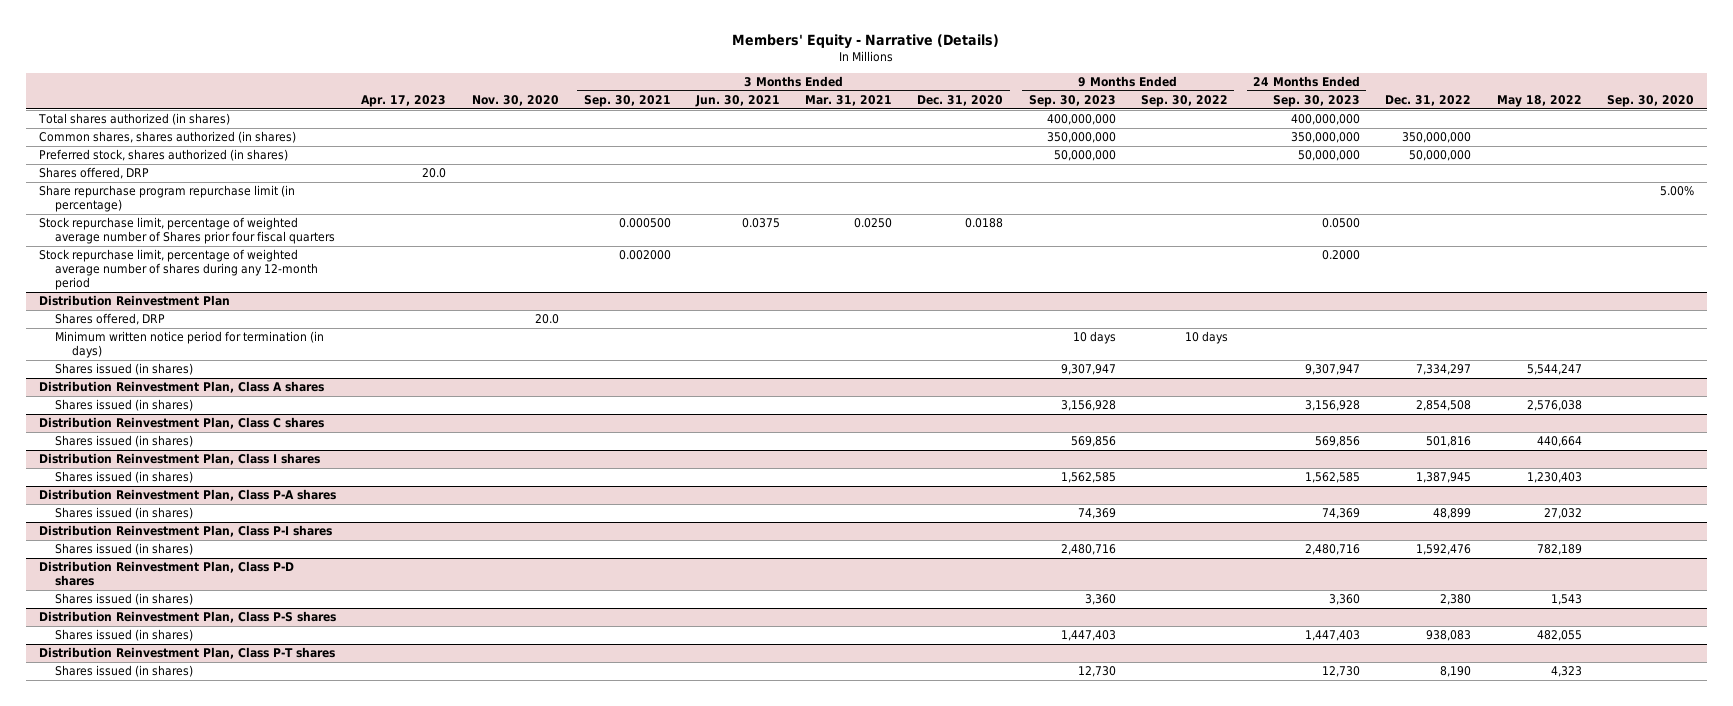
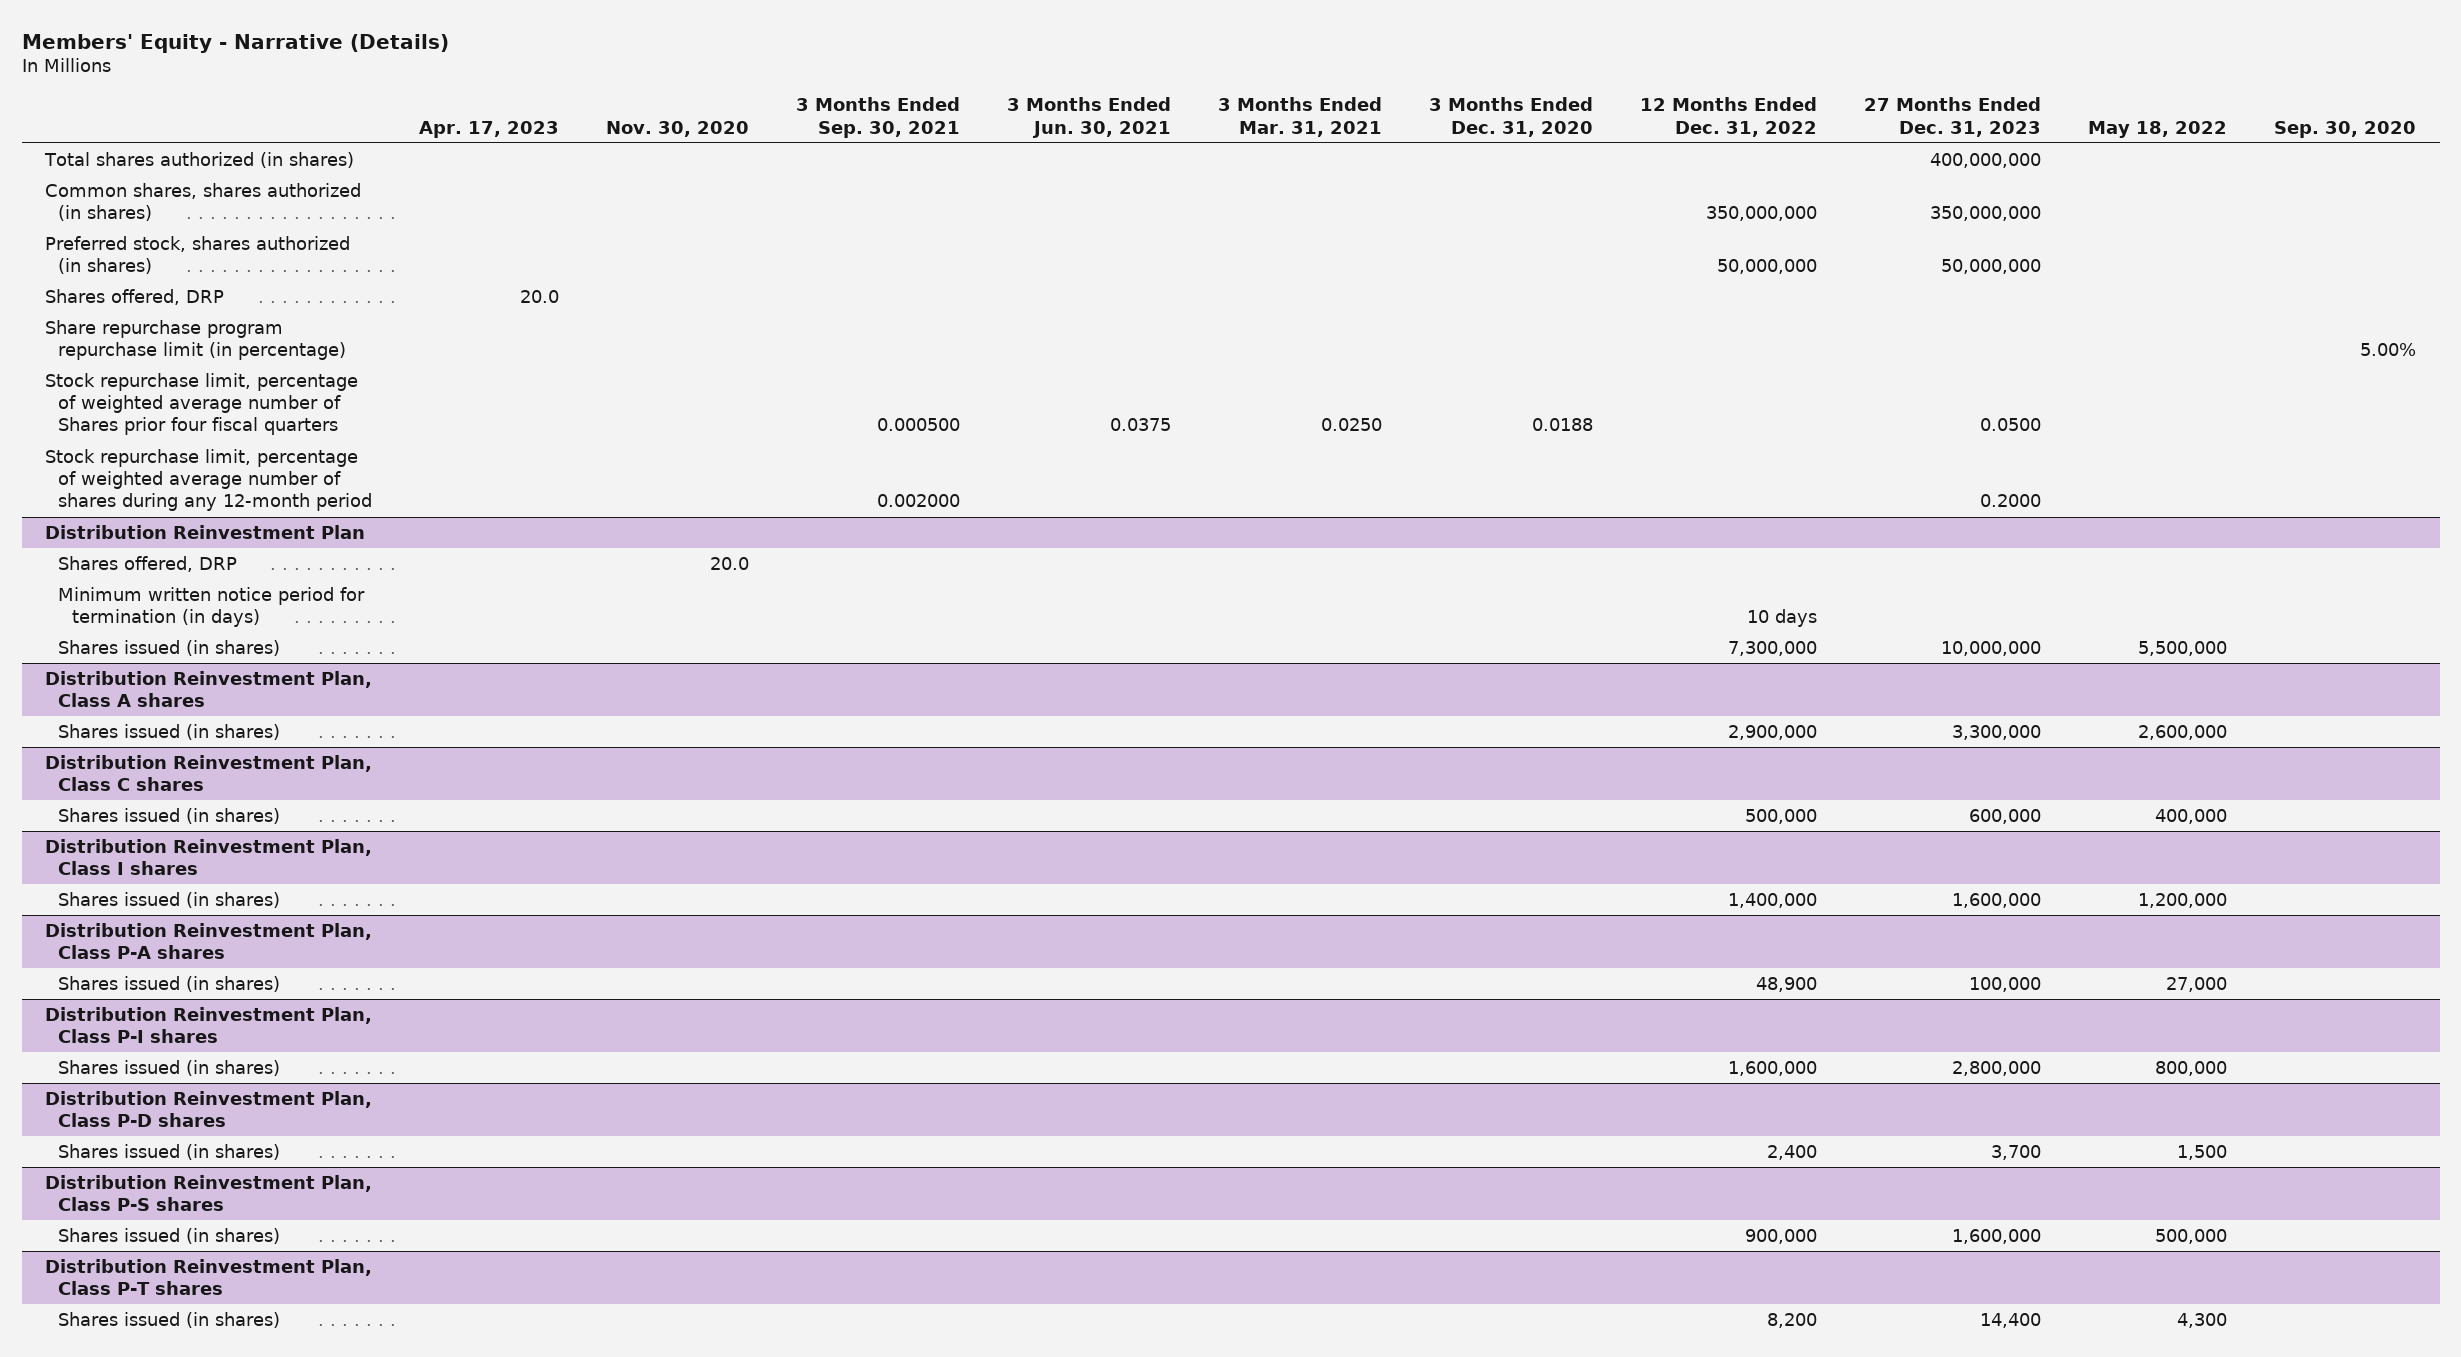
- | Apr. 17, 2023 | Nov. 30, 2020 | 3 Months Ended Sep. 30, 2021 | 3 Months Ended Jun. 30, 2021 | 3 Months Ended Mar. 31, 2021 | 3 Months Ended Dec. 31, 2020 | 9 Months Ended Sep. 30, 2023 | 9 Months Ended Sep. 30, 2022 | 24 Months Ended Sep. 30, 2023 | Dec. 31, 2022 | May 18, 2022 | Sep. 30, 2020
+ | Apr. 17, 2023 | Nov. 30, 2020 | 3 Months Ended Sep. 30, 2021 | 3 Months Ended Jun. 30, 2021 | 3 Months Ended Mar. 31, 2021 | 3 Months Ended Dec. 31, 2020 | 12 Months Ended Dec. 31, 2022 | 27 Months Ended Dec. 31, 2023 | May 18, 2022 | Sep. 30, 2020
@ Distribution Reinvestment Plan
- Shares issued (in shares) | | | | | | | 9,307,947 | | 9,307,947 | 7,334,297 | 5,544,247 |
+ Shares issued (in shares) | | | | | | | 7,300,000 | 10,000,000 | 5,500,000 |
@ Distribution Reinvestment Plan, Class A shares
- Shares issued (in shares) | | | | | | | 3,156,928 | | 3,156,928 | 2,854,508 | 2,576,038 |
+ Shares issued (in shares) | | | | | | | 2,900,000 | 3,300,000 | 2,600,000 |
@ Distribution Reinvestment Plan, Class C shares
- Shares issued (in shares) | | | | | | | 569,856 | | 569,856 | 501,816 | 440,664 |
+ Shares issued (in shares) | | | | | | | 500,000 | 600,000 | 400,000 |
@ Distribution Reinvestment Plan, Class I shares
- Shares issued (in shares) | | | | | | | 1,562,585 | | 1,562,585 | 1,387,945 | 1,230,403 |
+ Shares issued (in shares) | | | | | | | 1,400,000 | 1,600,000 | 1,200,000 |
@ Distribution Reinvestment Plan, Class P-A shares
- Shares issued (in shares) | | | | | | | 74,369 | | 74,369 | 48,899 | 27,032 |
+ Shares issued (in shares) | | | | | | | 48,900 | 100,000 | 27,000 |
@ Distribution Reinvestment Plan, Class P-I shares
- Shares issued (in shares) | | | | | | | 2,480,716 | | 2,480,716 | 1,592,476 | 782,189 |
+ Shares issued (in shares) | | | | | | | 1,600,000 | 2,800,000 | 800,000 |
@ Distribution Reinvestment Plan, Class P-D shares
- Shares issued (in shares) | | | | | | | 3,360 | | 3,360 | 2,380 | 1,543 |
+ Shares issued (in shares) | | | | | | | 2,400 | 3,700 | 1,500 |
@ Distribution Reinvestment Plan, Class P-S shares
- Shares issued (in shares) | | | | | | | 1,447,403 | | 1,447,403 | 938,083 | 482,055 |
+ Shares issued (in shares) | | | | | | | 900,000 | 1,600,000 | 500,000 |
@ Distribution Reinvestment Plan, Class P-T shares
- Shares issued (in shares) | | | | | | | 12,730 | | 12,730 | 8,190 | 4,323 |
+ Shares issued (in shares) | | | | | | | 8,200 | 14,400 | 4,300 |

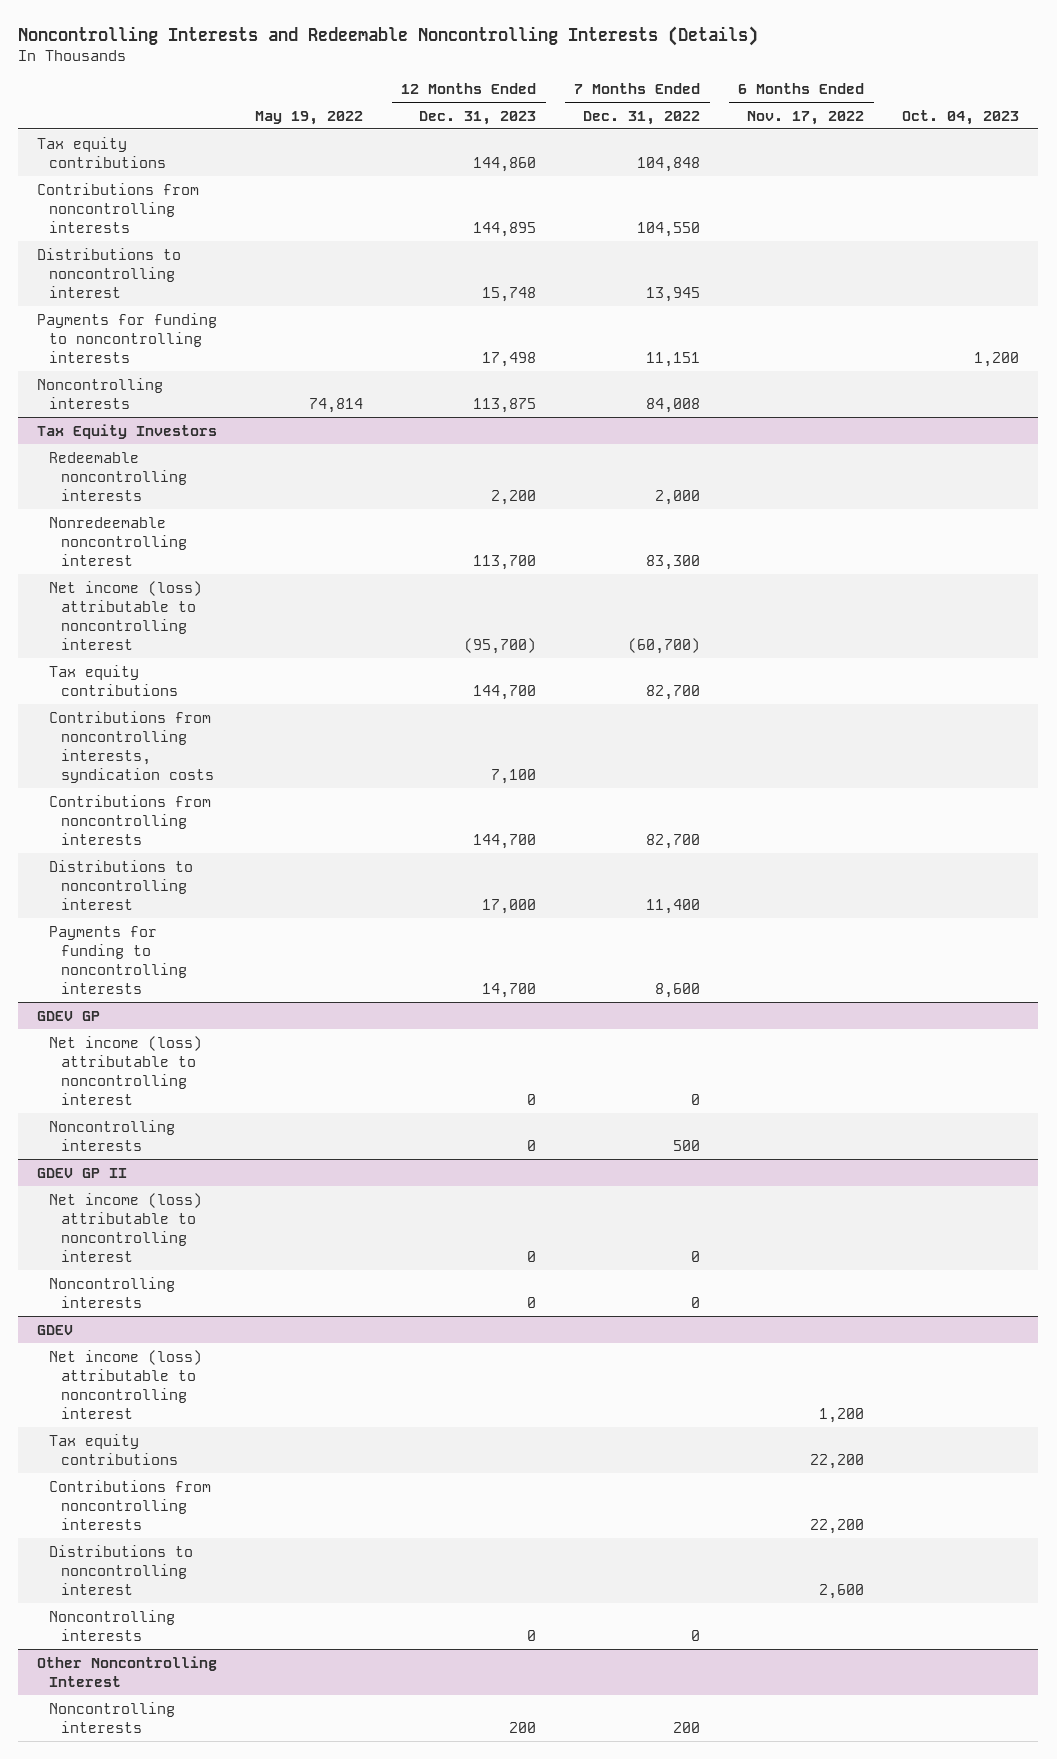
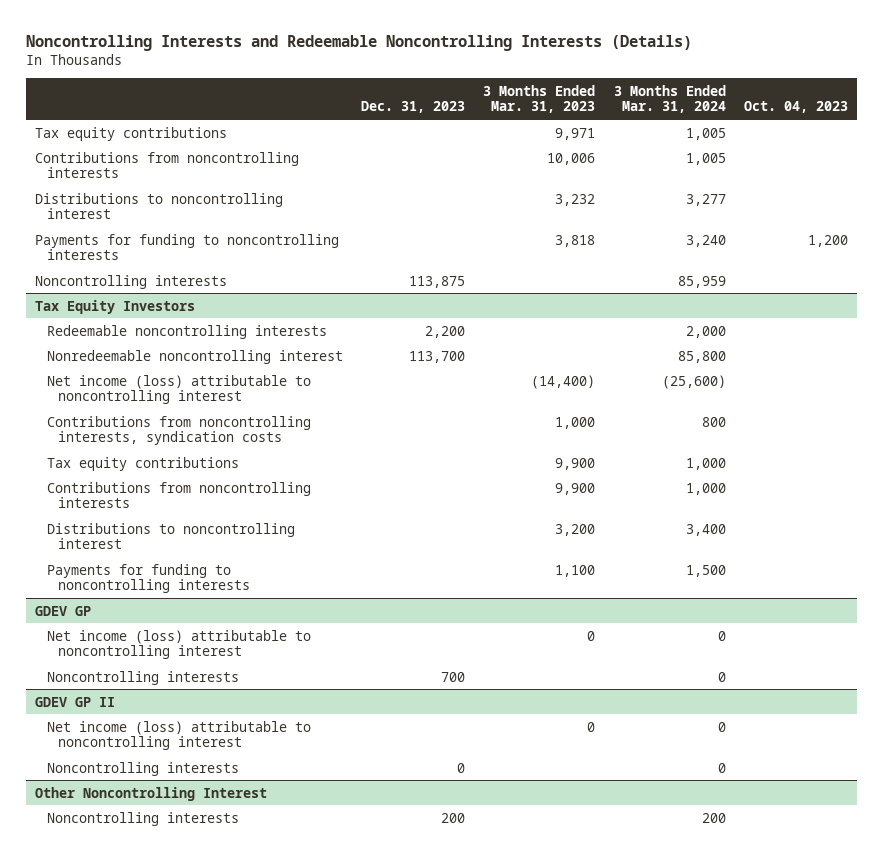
- | May 19, 2022 | 12 Months Ended Dec. 31, 2023 | 7 Months Ended Dec. 31, 2022 | 6 Months Ended Nov. 17, 2022 | Oct. 04, 2023
+ | Dec. 31, 2023 | 3 Months Ended Mar. 31, 2023 | 3 Months Ended Mar. 31, 2024 | Oct. 04, 2023
@ Tax Equity Investors
moved down: Tax equity contributions | | 9,900 | 1,000 |
- GDEV
- Net income (loss) attributable to noncontrolling interest | | | | 1,200 |
- Tax equity contributions | | | | 22,200 |
- Contributions from noncontrolling interests | | | | 22,200 |
- Distributions to noncontrolling interest | | | | 2,600 |
- Noncontrolling interests | | 0 | 0 | |

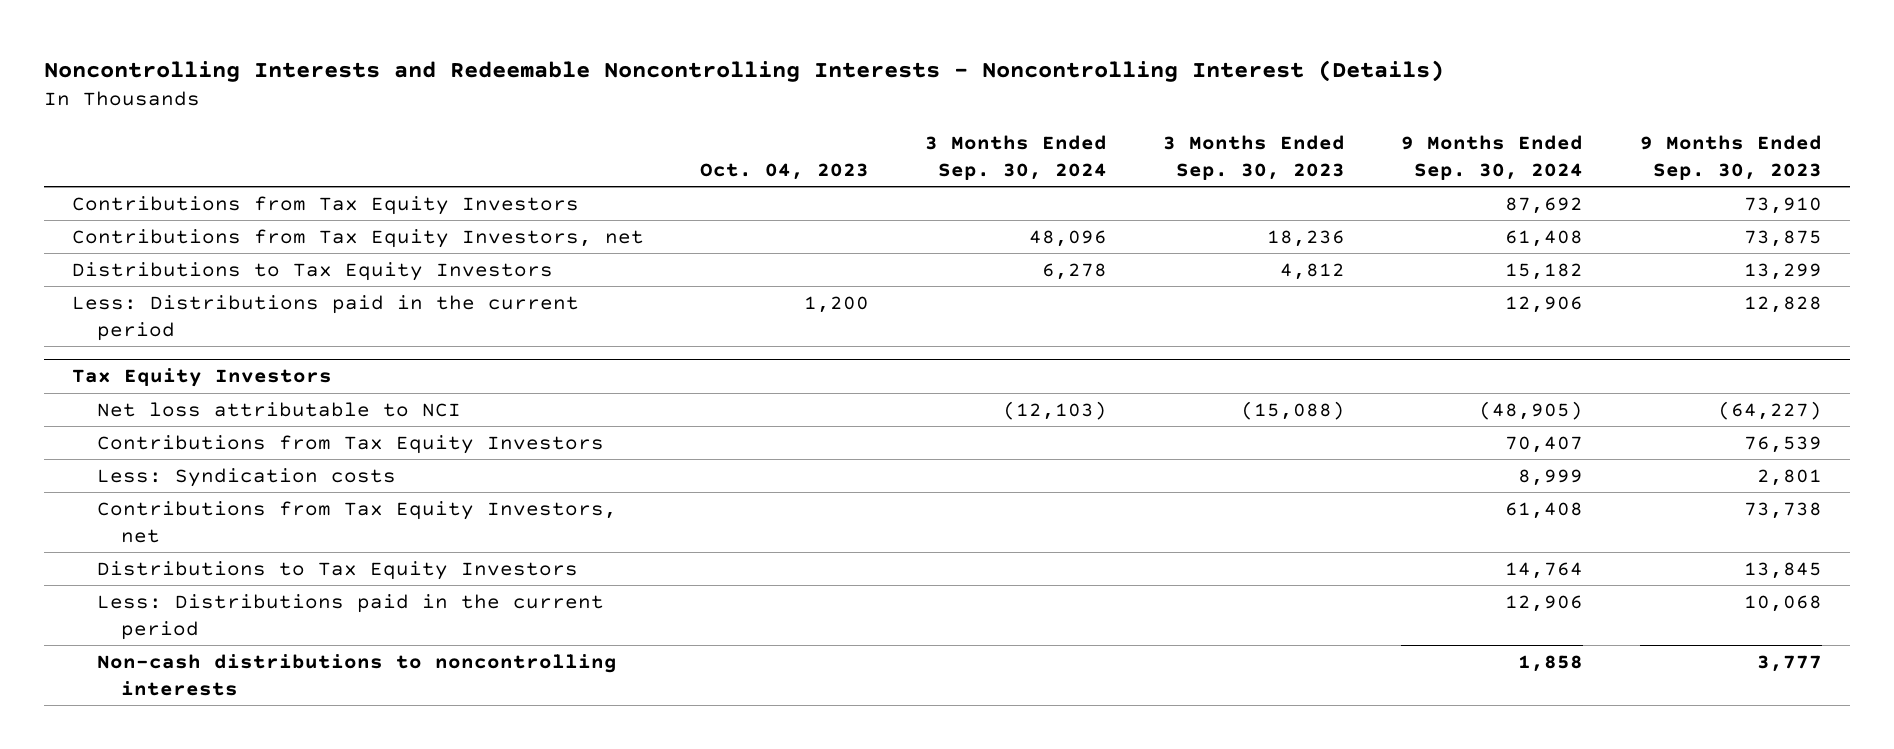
- Noncontrolling Interests and Redeemable Noncontrolling Interests (Details)
+ Noncontrolling Interests and Redeemable Noncontrolling Interests - Noncontrolling Interest (Details)
- | Dec. 31, 2023 | 3 Months Ended Mar. 31, 2023 | 3 Months Ended Mar. 31, 2024 | Oct. 04, 2023
+ | Oct. 04, 2023 | 3 Months Ended Sep. 30, 2024 | 3 Months Ended Sep. 30, 2023 | 9 Months Ended Sep. 30, 2024 | 9 Months Ended Sep. 30, 2023
- Tax equity contributions | | 9,971 | 1,005 |
- Contributions from noncontrolling interests | | 10,006 | 1,005 |
- Distributions to noncontrolling interest | | 3,232 | 3,277 |
- Payments for funding to noncontrolling interests | | 3,818 | 3,240 | 1,200
- Noncontrolling interests | 113,875 | | 85,959 |
+ Contributions from Tax Equity Investors | | | | 87,692 | 73,910
+ Contributions from Tax Equity Investors, net | | 48,096 | 18,236 | 61,408 | 73,875
+ Distributions to Tax Equity Investors | | 6,278 | 4,812 | 15,182 | 13,299
+ Less: Distributions paid in the current period | 1,200 | | | 12,906 | 12,828
@ Tax Equity Investors
- Redeemable noncontrolling interests | 2,200 | | 2,000 |
- Nonredeemable noncontrolling interest | 113,700 | | 85,800 |
- Net income (loss) attributable to noncontrolling interest | | (14,400) | (25,600) |
- Contributions from noncontrolling interests, syndication costs | | 1,000 | 800 |
- Tax equity contributions | | 9,900 | 1,000 |
- Contributions from noncontrolling interests | | 9,900 | 1,000 |
- Distributions to noncontrolling interest | | 3,200 | 3,400 |
- Payments for funding to noncontrolling interests | | 1,100 | 1,500 |
- GDEV GP
- Net income (loss) attributable to noncontrolling interest | | 0 | 0 |
- Noncontrolling interests | 700 | | 0 |
- GDEV GP II
- Net income (loss) attributable to noncontrolling interest | | 0 | 0 |
- Noncontrolling interests | 0 | | 0 |
- Other Noncontrolling Interest
- Noncontrolling interests | 200 | | 200 |
@ Tax Equity Investors
+ Net loss attributable to NCI | | (12,103) | (15,088) | (48,905) | (64,227)
+ Contributions from Tax Equity Investors | | | | 70,407 | 76,539
+ Less: Syndication costs | | | | 8,999 | 2,801
+ Contributions from Tax Equity Investors, net | | | | 61,408 | 73,738
+ Distributions to Tax Equity Investors | | | | 14,764 | 13,845
+ Less: Distributions paid in the current period | | | | 12,906 | 10,068
+ Non-cash distributions to noncontrolling interests | | | | 1,858 | 3,777

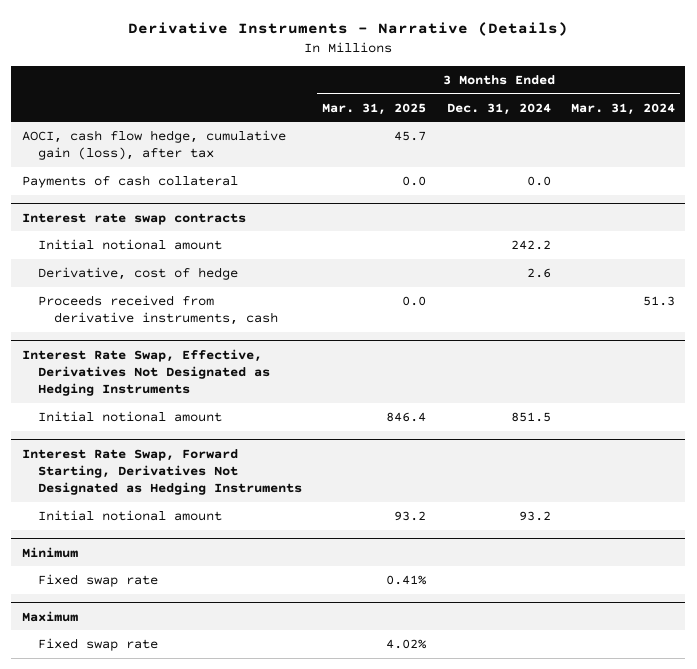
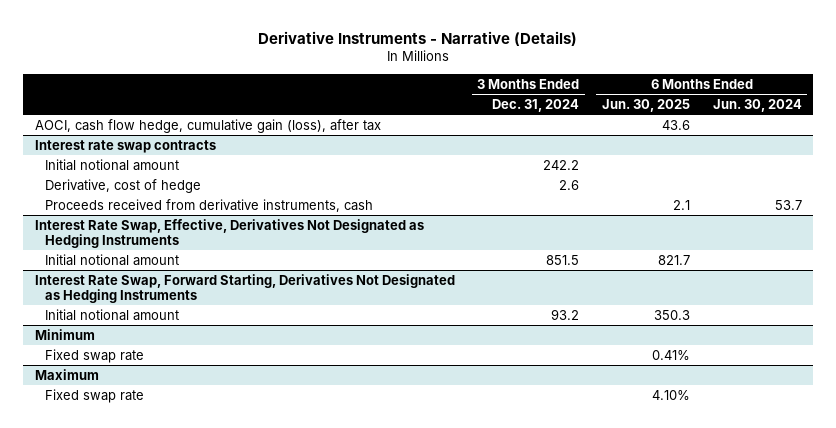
- | 3 Months Ended Mar. 31, 2025 | 3 Months Ended Dec. 31, 2024 | 3 Months Ended Mar. 31, 2024
+ | 3 Months Ended Dec. 31, 2024 | 6 Months Ended Jun. 30, 2025 | 6 Months Ended Jun. 30, 2024
- Payments of cash collateral | 0.0 | 0.0 |

